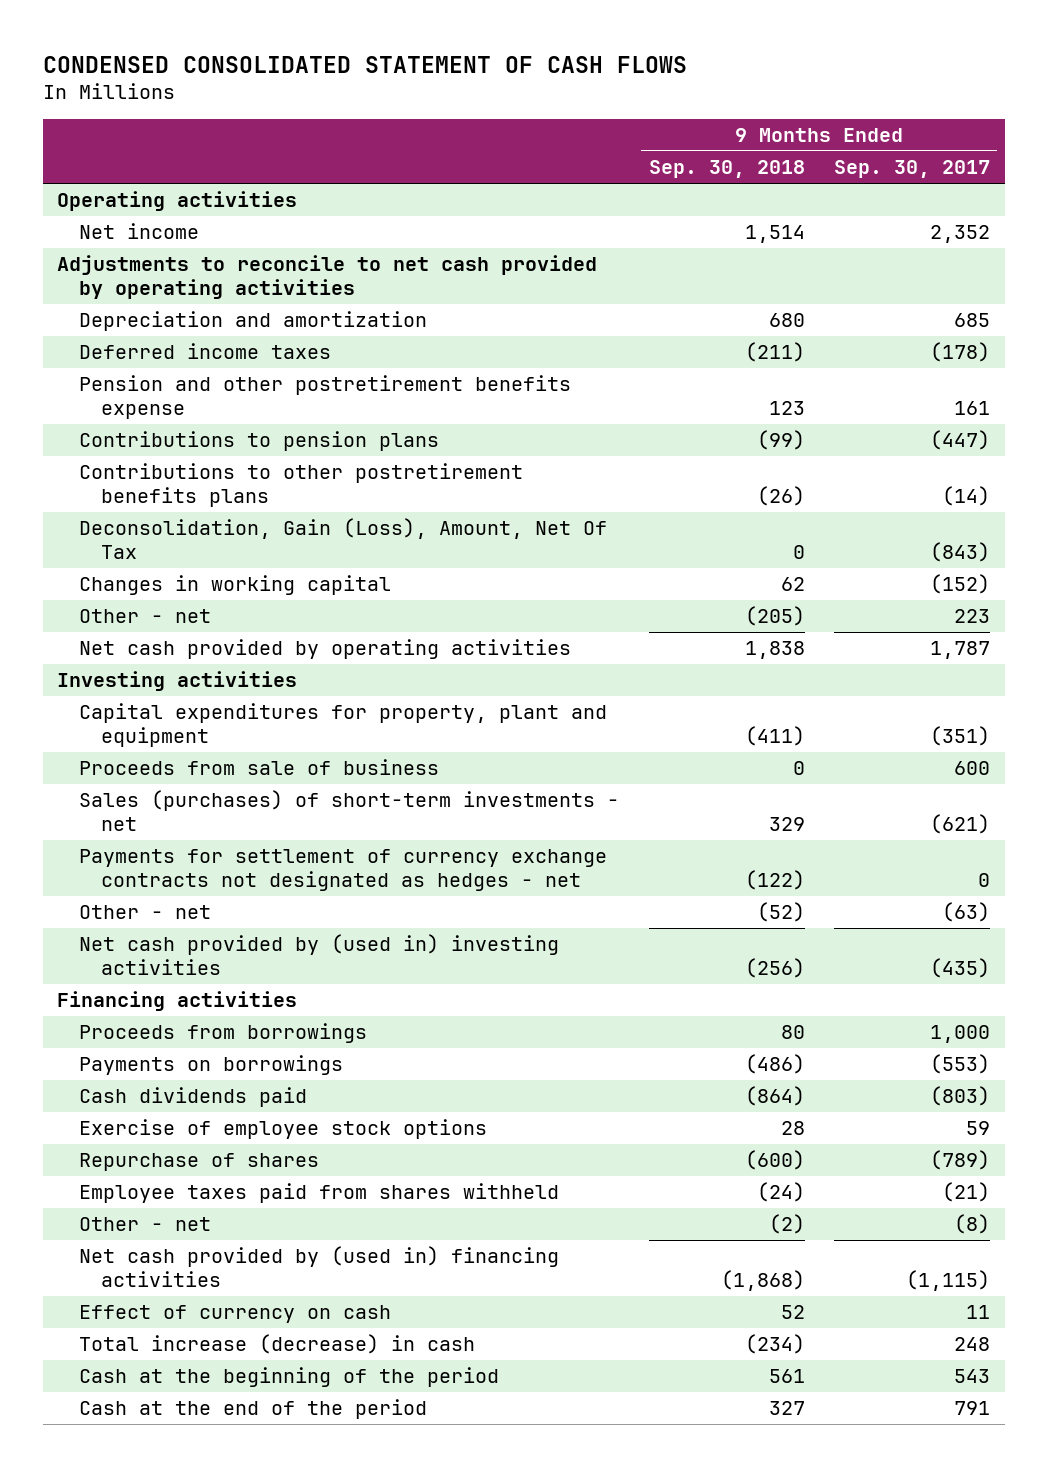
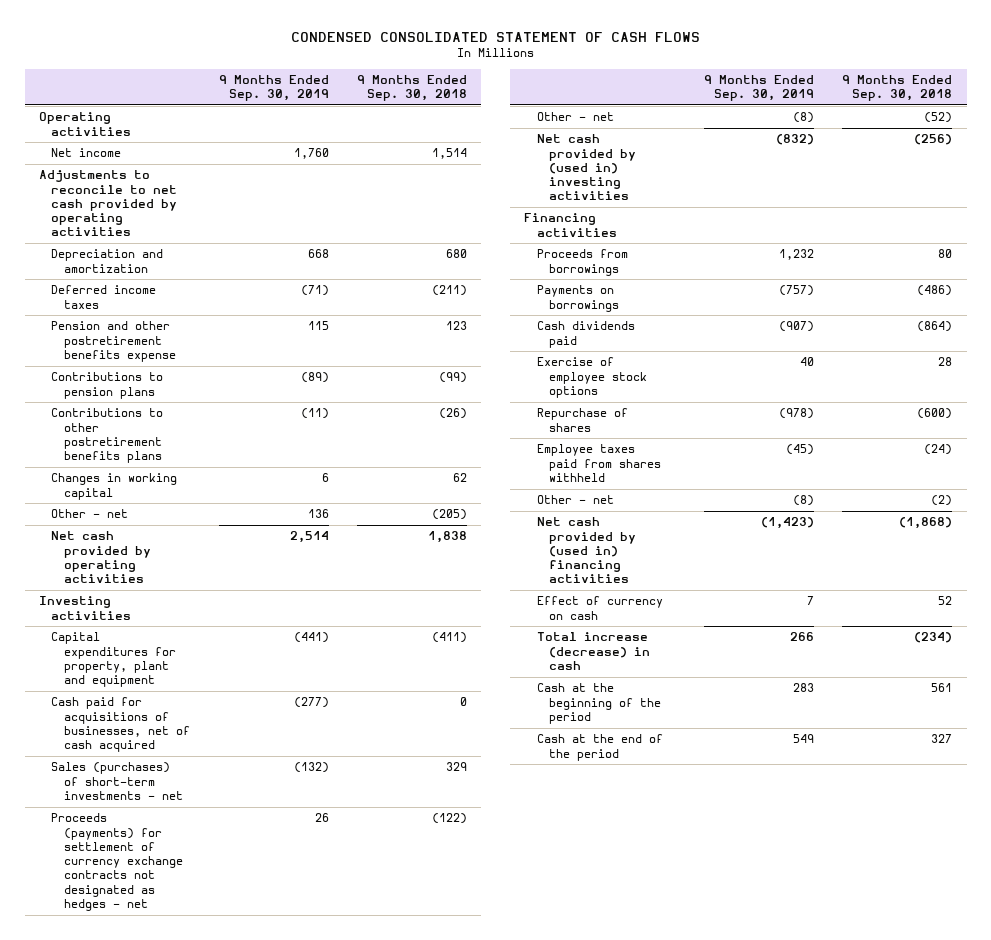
- | 9 Months Ended Sep. 30, 2018 | 9 Months Ended Sep. 30, 2017
+ | 9 Months Ended Sep. 30, 2019 | 9 Months Ended Sep. 30, 2018
- Deconsolidation, Gain (Loss), Amount, Net Of Tax | 0 | (843)
- Proceeds from sale of business | 0 | 600
+ Cash paid for acquisitions of businesses, net of cash acquired | (277) | 0
- Payments for settlement of currency exchange contracts not designated as hedges - net | (122) | 0
+ Proceeds (payments) for settlement of currency exchange contracts not designated as hedges - net | 26 | (122)

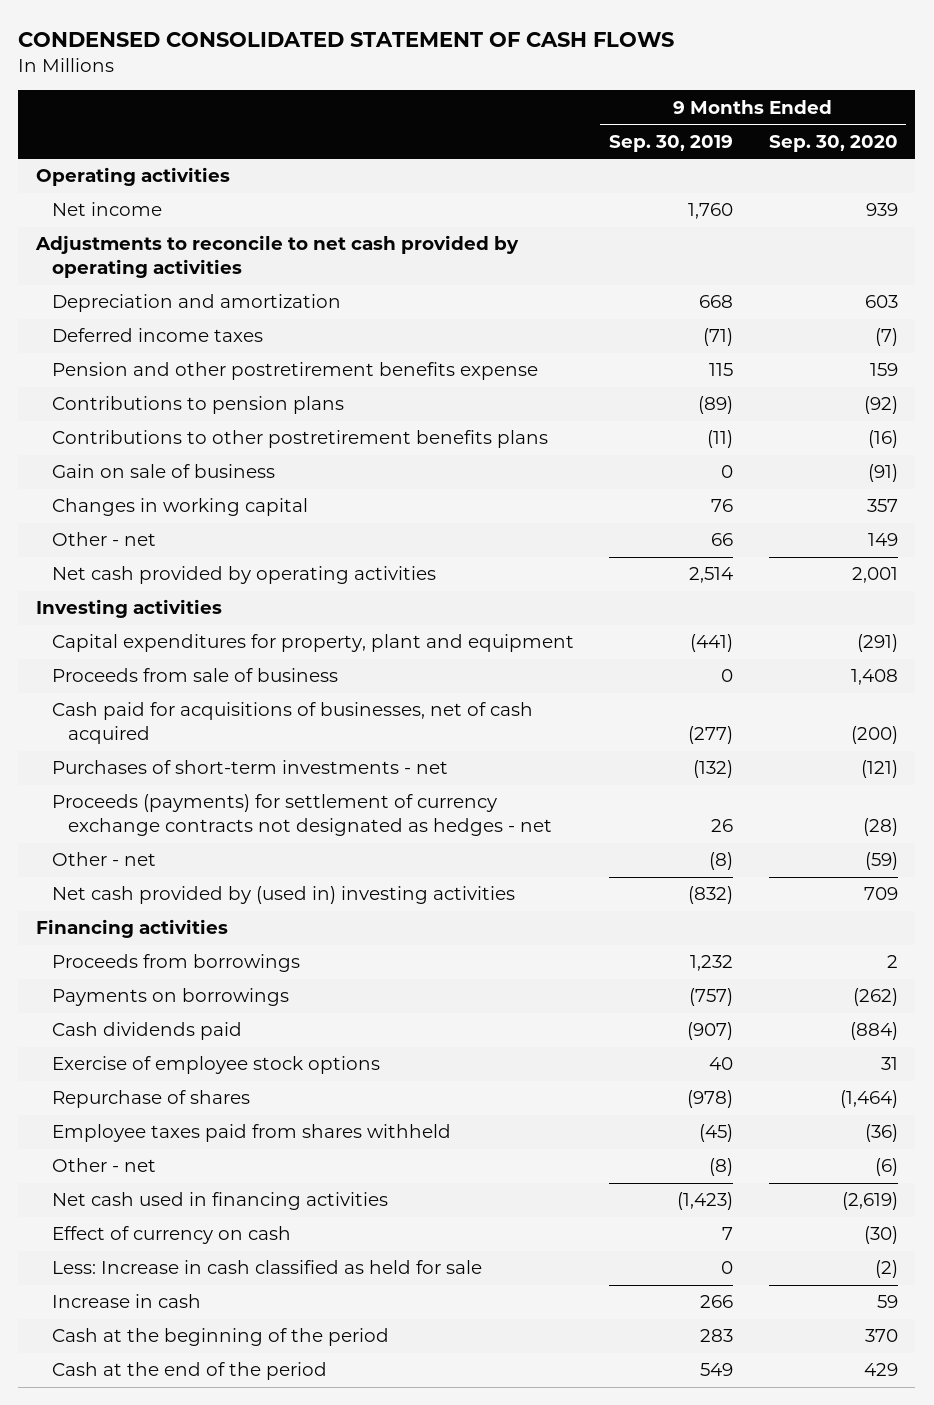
- | 9 Months Ended Sep. 30, 2019 | 9 Months Ended Sep. 30, 2018
+ | 9 Months Ended Sep. 30, 2019 | 9 Months Ended Sep. 30, 2020
- Changes in working capital | 6 | 62
- Other - net | 136 | (205)
+ Gain on sale of business | 0 | (91)
+ Changes in working capital | 76 | 357
+ Other - net | 66 | 149
+ Proceeds from sale of business | 0 | 1,408
- Sales (purchases) of short-term investments - net | (132) | 329
+ Purchases of short-term investments - net | (132) | (121)
- Net cash provided by (used in) financing activities | (1,423) | (1,868)
+ Net cash used in financing activities | (1,423) | (2,619)
- Total increase (decrease) in cash | 266 | (234)
+ Less: Increase in cash classified as held for sale | 0 | (2)
+ Increase in cash | 266 | 59

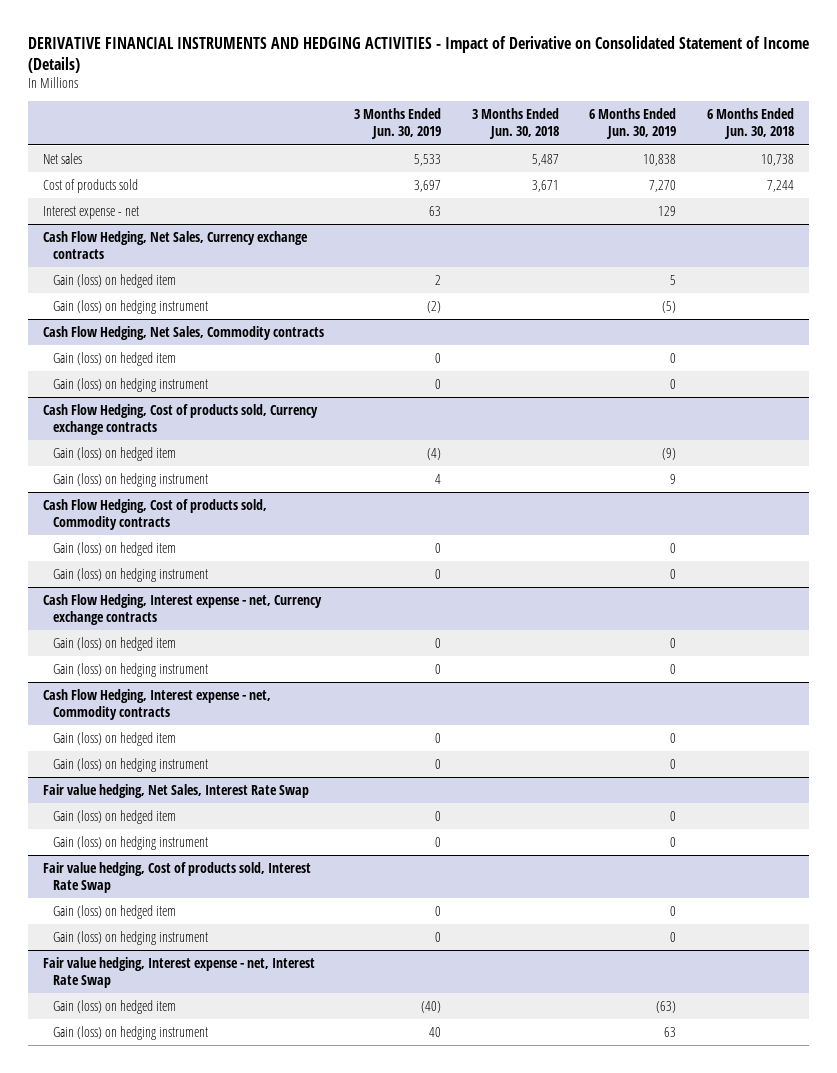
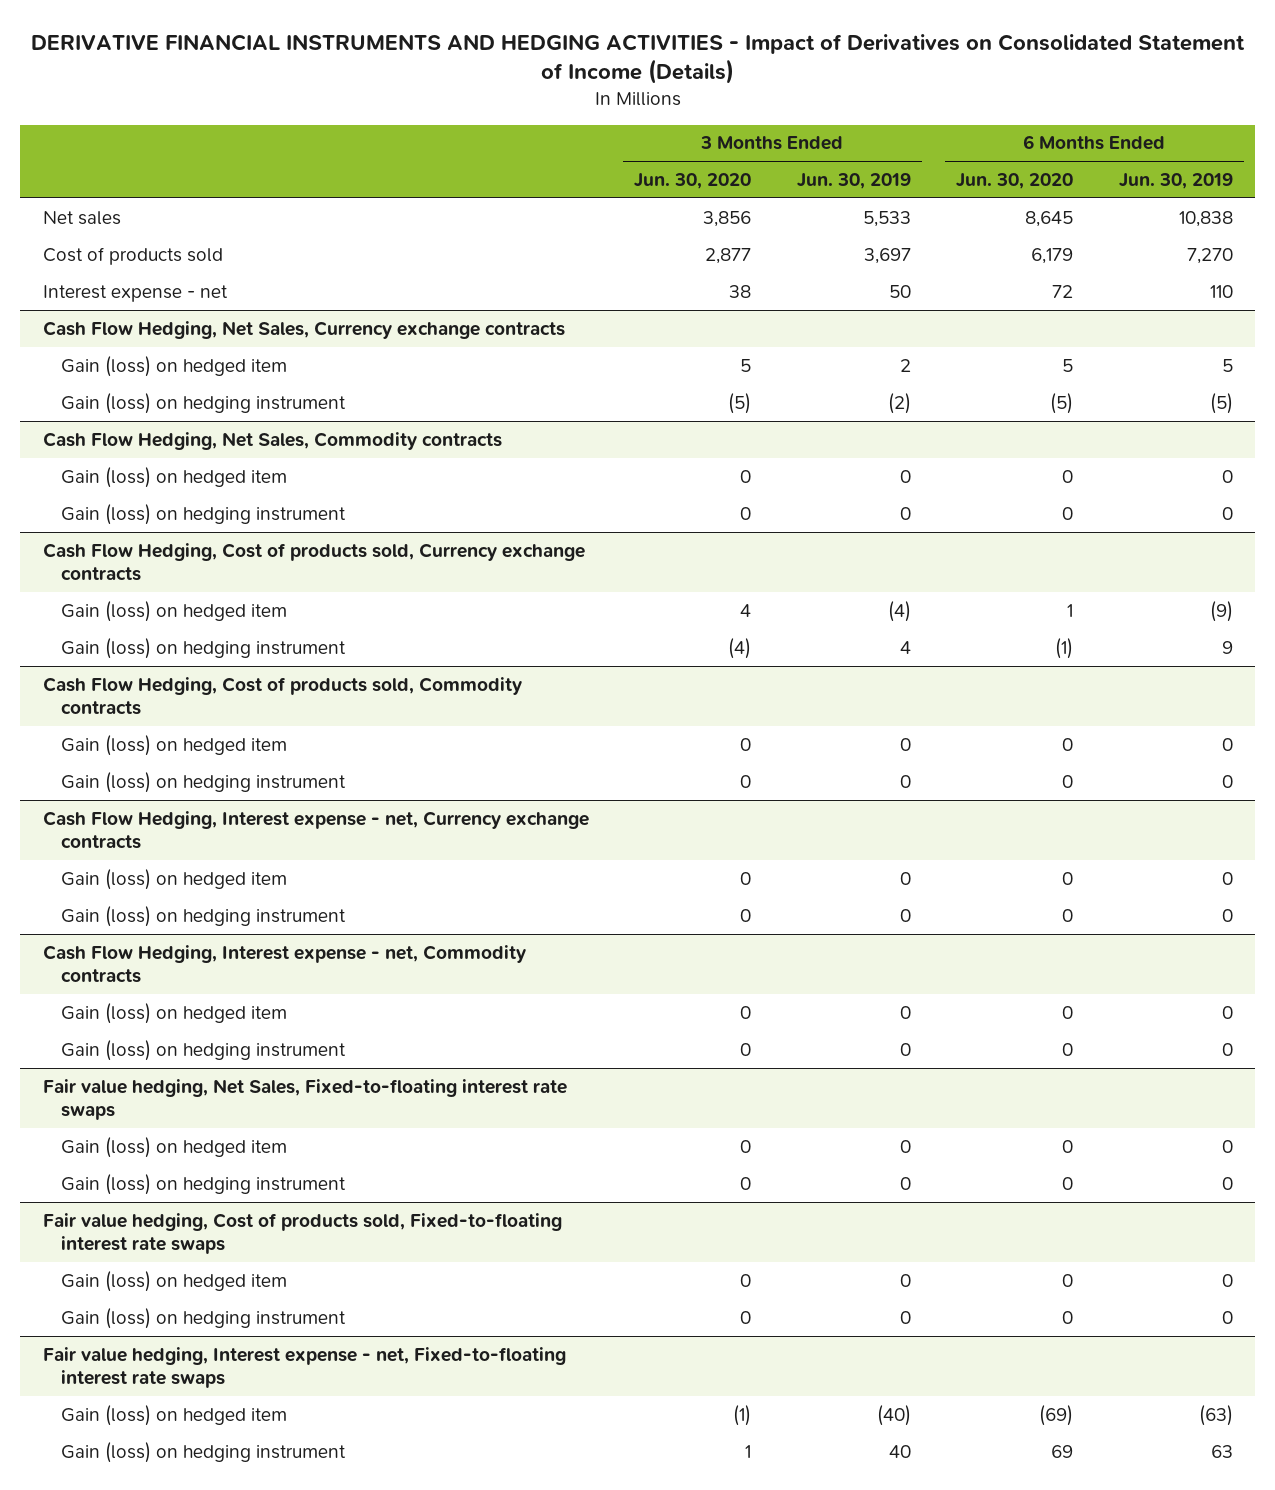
- DERIVATIVE FINANCIAL INSTRUMENTS AND HEDGING ACTIVITIES - Impact of Derivative on Consolidated Statement of Income (Details)
+ DERIVATIVE FINANCIAL INSTRUMENTS AND HEDGING ACTIVITIES - Impact of Derivatives on Consolidated Statement of Income (Details)
- | 3 Months Ended Jun. 30, 2019 | 3 Months Ended Jun. 30, 2018 | 6 Months Ended Jun. 30, 2019 | 6 Months Ended Jun. 30, 2018
+ | 3 Months Ended Jun. 30, 2020 | 3 Months Ended Jun. 30, 2019 | 6 Months Ended Jun. 30, 2020 | 6 Months Ended Jun. 30, 2019
- Interest expense - net | 63 | | 129 |
+ Interest expense - net | 38 | 50 | 72 | 110
- Fair value hedging, Net Sales, Interest Rate Swap
+ Fair value hedging, Net Sales, Fixed-to-floating interest rate swaps
- Fair value hedging, Cost of products sold, Interest Rate Swap
+ Fair value hedging, Cost of products sold, Fixed-to-floating interest rate swaps
- Fair value hedging, Interest expense - net, Interest Rate Swap
+ Fair value hedging, Interest expense - net, Fixed-to-floating interest rate swaps

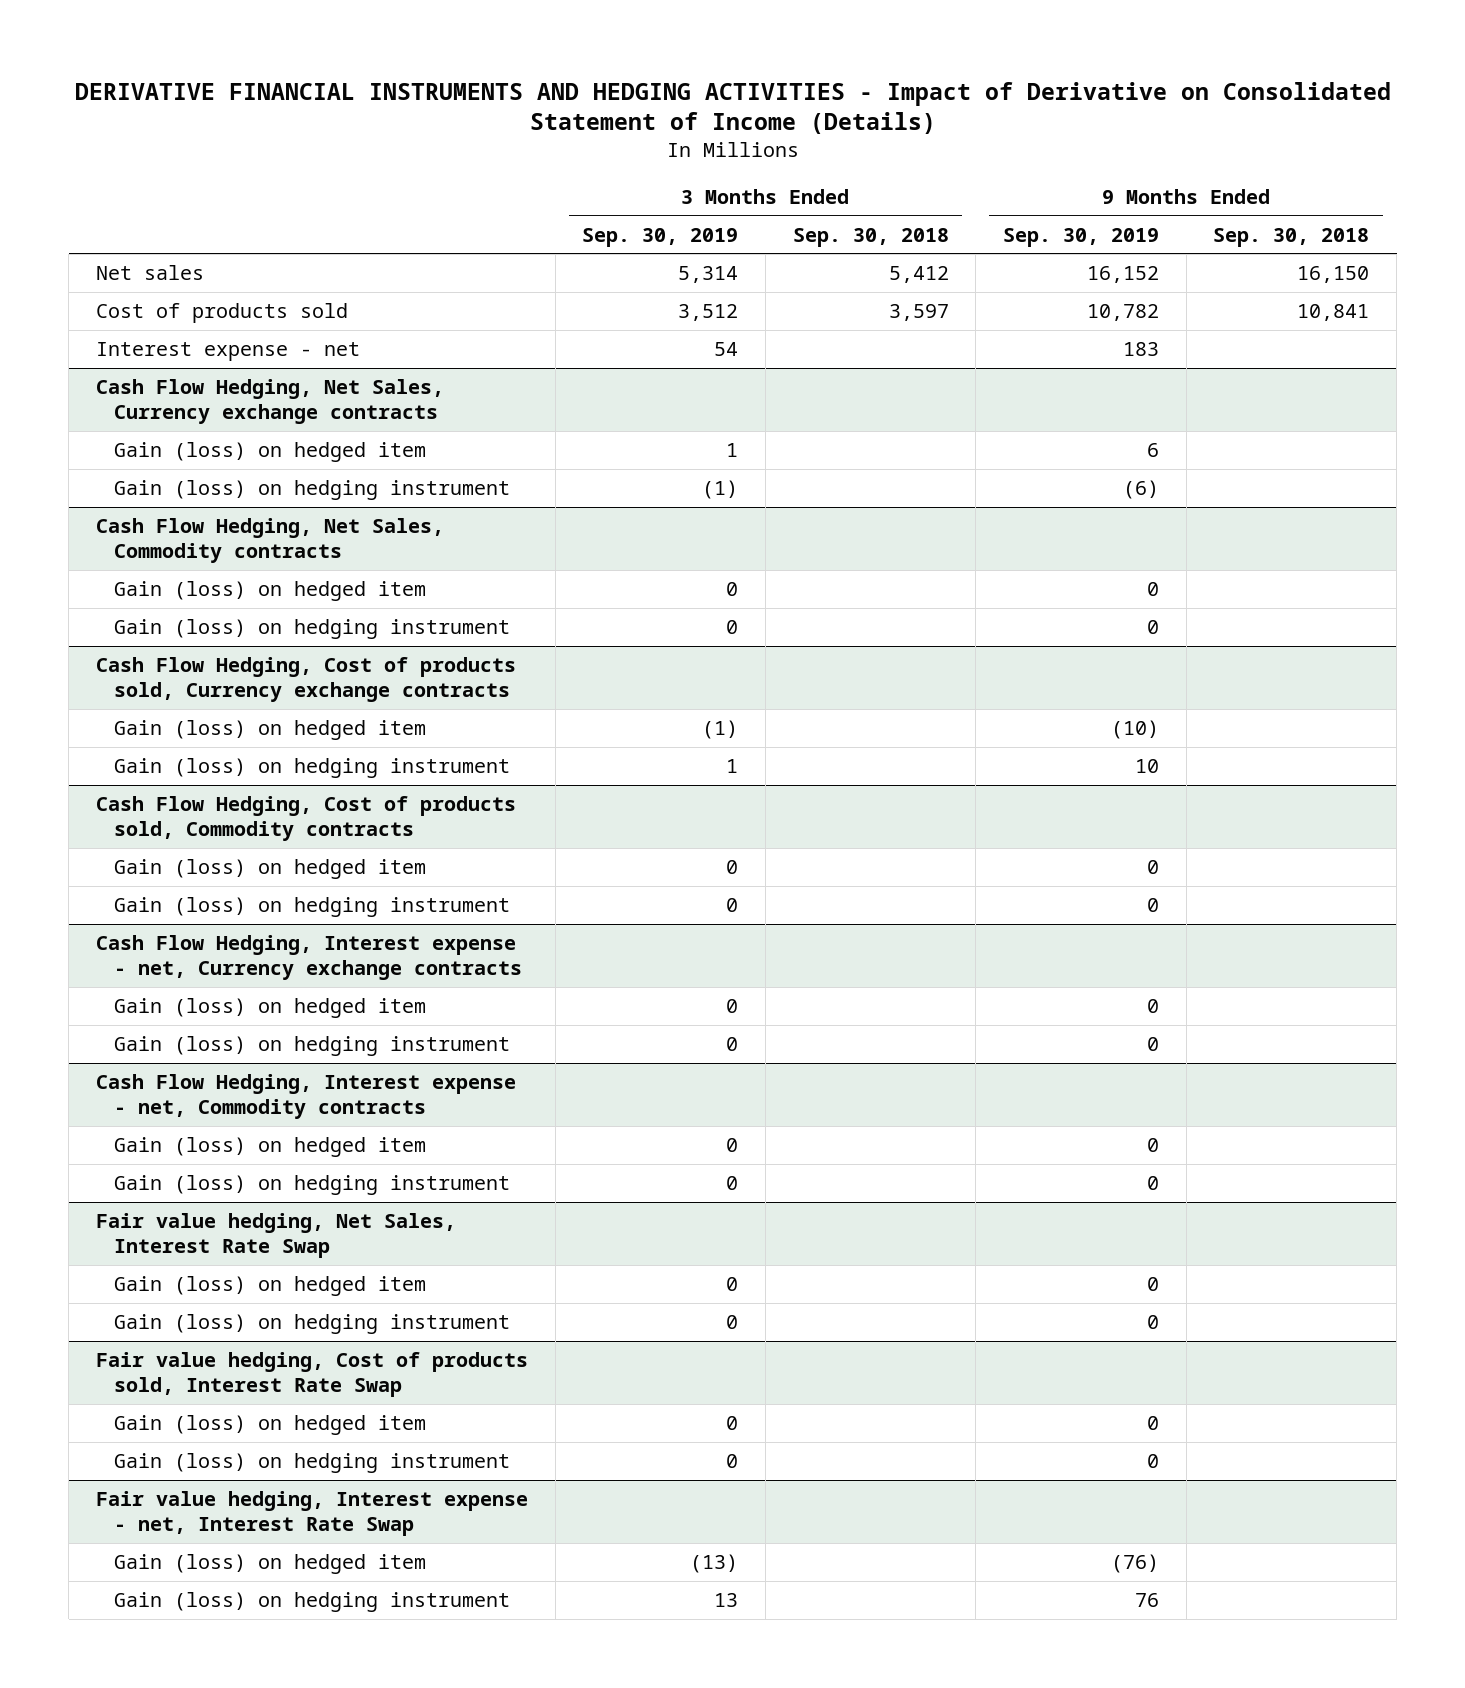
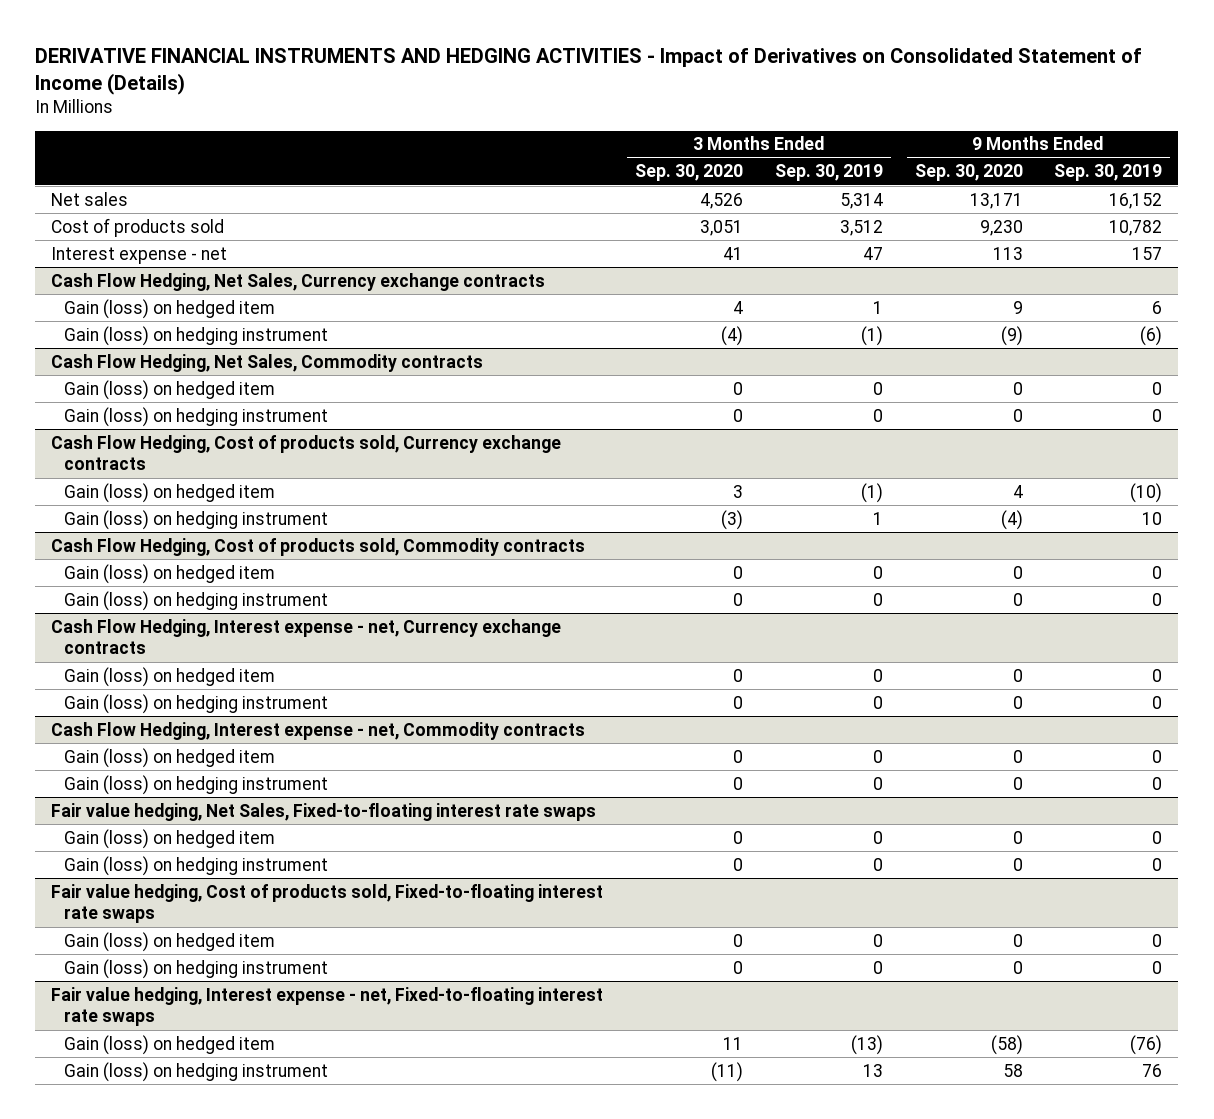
- DERIVATIVE FINANCIAL INSTRUMENTS AND HEDGING ACTIVITIES - Impact of Derivative on Consolidated Statement of Income (Details)
+ DERIVATIVE FINANCIAL INSTRUMENTS AND HEDGING ACTIVITIES - Impact of Derivatives on Consolidated Statement of Income (Details)
- | 3 Months Ended Sep. 30, 2019 | 3 Months Ended Sep. 30, 2018 | 9 Months Ended Sep. 30, 2019 | 9 Months Ended Sep. 30, 2018
+ | 3 Months Ended Sep. 30, 2020 | 3 Months Ended Sep. 30, 2019 | 9 Months Ended Sep. 30, 2020 | 9 Months Ended Sep. 30, 2019
- Interest expense - net | 54 | | 183 |
+ Interest expense - net | 41 | 47 | 113 | 157
- Fair value hedging, Net Sales, Interest Rate Swap
+ Fair value hedging, Net Sales, Fixed-to-floating interest rate swaps
- Fair value hedging, Cost of products sold, Interest Rate Swap
+ Fair value hedging, Cost of products sold, Fixed-to-floating interest rate swaps
- Fair value hedging, Interest expense - net, Interest Rate Swap
+ Fair value hedging, Interest expense - net, Fixed-to-floating interest rate swaps

